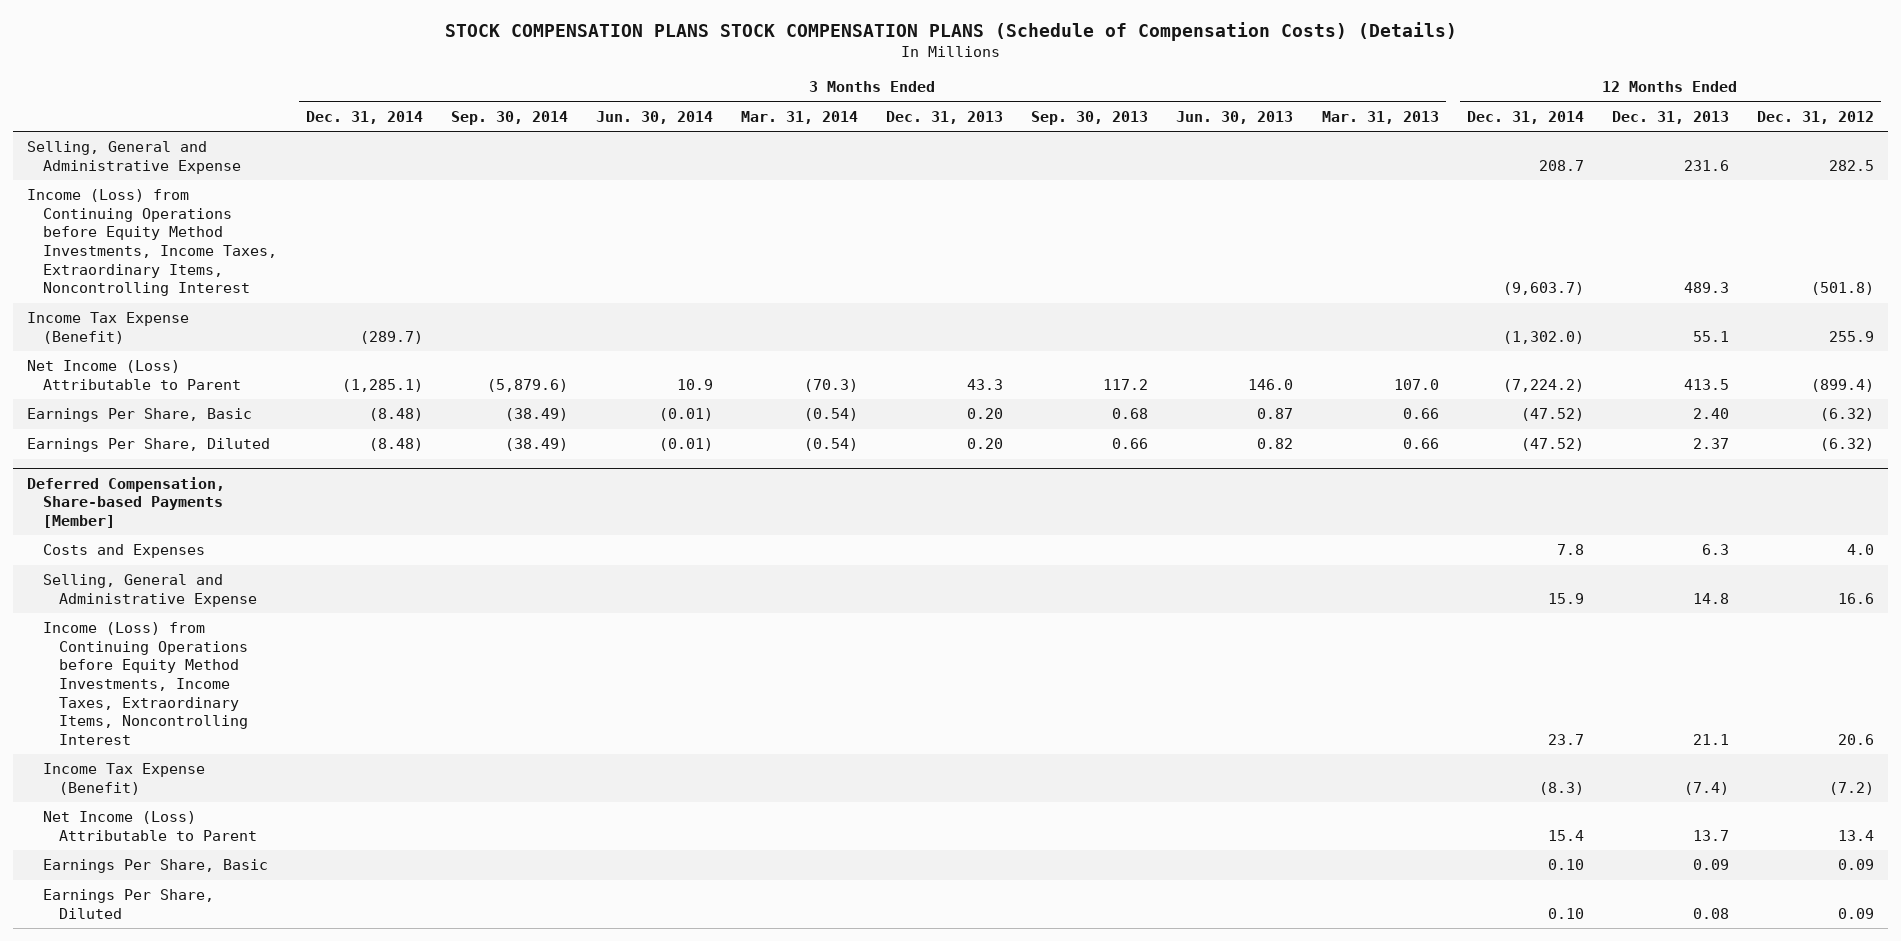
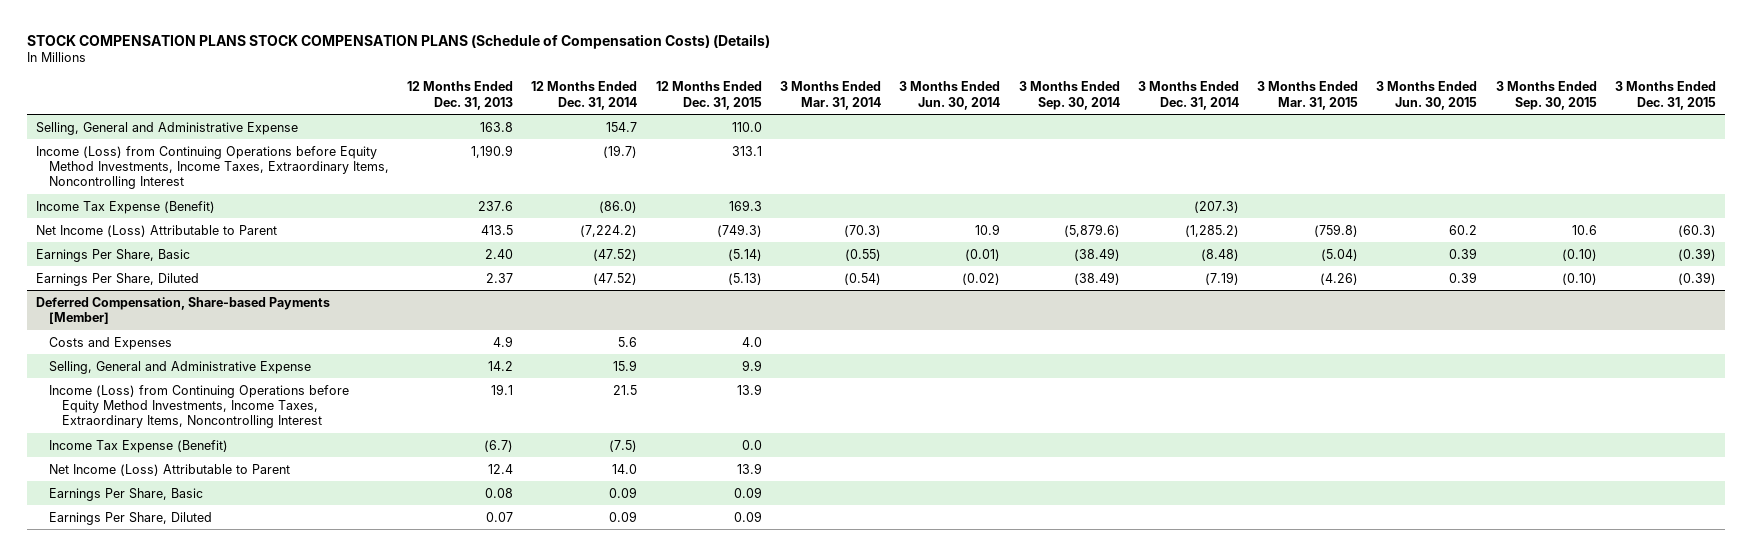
- | 3 Months Ended Dec. 31, 2014 | 3 Months Ended Sep. 30, 2014 | 3 Months Ended Jun. 30, 2014 | 3 Months Ended Mar. 31, 2014 | 3 Months Ended Dec. 31, 2013 | 3 Months Ended Sep. 30, 2013 | 3 Months Ended Jun. 30, 2013 | 3 Months Ended Mar. 31, 2013 | 12 Months Ended Dec. 31, 2014 | 12 Months Ended Dec. 31, 2013 | 12 Months Ended Dec. 31, 2012
+ | 12 Months Ended Dec. 31, 2013 | 12 Months Ended Dec. 31, 2014 | 12 Months Ended Dec. 31, 2015 | 3 Months Ended Mar. 31, 2014 | 3 Months Ended Jun. 30, 2014 | 3 Months Ended Sep. 30, 2014 | 3 Months Ended Dec. 31, 2014 | 3 Months Ended Mar. 31, 2015 | 3 Months Ended Jun. 30, 2015 | 3 Months Ended Sep. 30, 2015 | 3 Months Ended Dec. 31, 2015
- Selling, General and Administrative Expense | | | | | | | | | 208.7 | 231.6 | 282.5
- Income (Loss) from Continuing Operations before Equity Method Investments, Income Taxes, Extraordinary Items, Noncontrolling Interest | | | | | | | | | (9,603.7) | 489.3 | (501.8)
- Income Tax Expense (Benefit) | (289.7) | | | | | | | | (1,302.0) | 55.1 | 255.9
- Net Income (Loss) Attributable to Parent | (1,285.1) | (5,879.6) | 10.9 | (70.3) | 43.3 | 117.2 | 146.0 | 107.0 | (7,224.2) | 413.5 | (899.4)
- Earnings Per Share, Basic | (8.48) | (38.49) | (0.01) | (0.54) | 0.20 | 0.68 | 0.87 | 0.66 | (47.52) | 2.40 | (6.32)
- Earnings Per Share, Diluted | (8.48) | (38.49) | (0.01) | (0.54) | 0.20 | 0.66 | 0.82 | 0.66 | (47.52) | 2.37 | (6.32)
+ Selling, General and Administrative Expense | 163.8 | 154.7 | 110.0 | | | | | | | |
+ Income (Loss) from Continuing Operations before Equity Method Investments, Income Taxes, Extraordinary Items, Noncontrolling Interest | 1,190.9 | (19.7) | 313.1 | | | | | | | |
+ Income Tax Expense (Benefit) | 237.6 | (86.0) | 169.3 | | | | (207.3) | | | |
+ Net Income (Loss) Attributable to Parent | 413.5 | (7,224.2) | (749.3) | (70.3) | 10.9 | (5,879.6) | (1,285.2) | (759.8) | 60.2 | 10.6 | (60.3)
+ Earnings Per Share, Basic | 2.40 | (47.52) | (5.14) | (0.55) | (0.01) | (38.49) | (8.48) | (5.04) | 0.39 | (0.10) | (0.39)
+ Earnings Per Share, Diluted | 2.37 | (47.52) | (5.13) | (0.54) | (0.02) | (38.49) | (7.19) | (4.26) | 0.39 | (0.10) | (0.39)
@ Deferred Compensation, Share-based Payments [Member]
- Costs and Expenses | | | | | | | | | 7.8 | 6.3 | 4.0
- Selling, General and Administrative Expense | | | | | | | | | 15.9 | 14.8 | 16.6
- Income (Loss) from Continuing Operations before Equity Method Investments, Income Taxes, Extraordinary Items, Noncontrolling Interest | | | | | | | | | 23.7 | 21.1 | 20.6
- Income Tax Expense (Benefit) | | | | | | | | | (8.3) | (7.4) | (7.2)
- Net Income (Loss) Attributable to Parent | | | | | | | | | 15.4 | 13.7 | 13.4
- Earnings Per Share, Basic | | | | | | | | | 0.10 | 0.09 | 0.09
- Earnings Per Share, Diluted | | | | | | | | | 0.10 | 0.08 | 0.09
+ Costs and Expenses | 4.9 | 5.6 | 4.0 | | | | | | | |
+ Selling, General and Administrative Expense | 14.2 | 15.9 | 9.9 | | | | | | | |
+ Income (Loss) from Continuing Operations before Equity Method Investments, Income Taxes, Extraordinary Items, Noncontrolling Interest | 19.1 | 21.5 | 13.9 | | | | | | | |
+ Income Tax Expense (Benefit) | (6.7) | (7.5) | 0.0 | | | | | | | |
+ Net Income (Loss) Attributable to Parent | 12.4 | 14.0 | 13.9 | | | | | | | |
+ Earnings Per Share, Basic | 0.08 | 0.09 | 0.09 | | | | | | | |
+ Earnings Per Share, Diluted | 0.07 | 0.09 | 0.09 | | | | | | | |

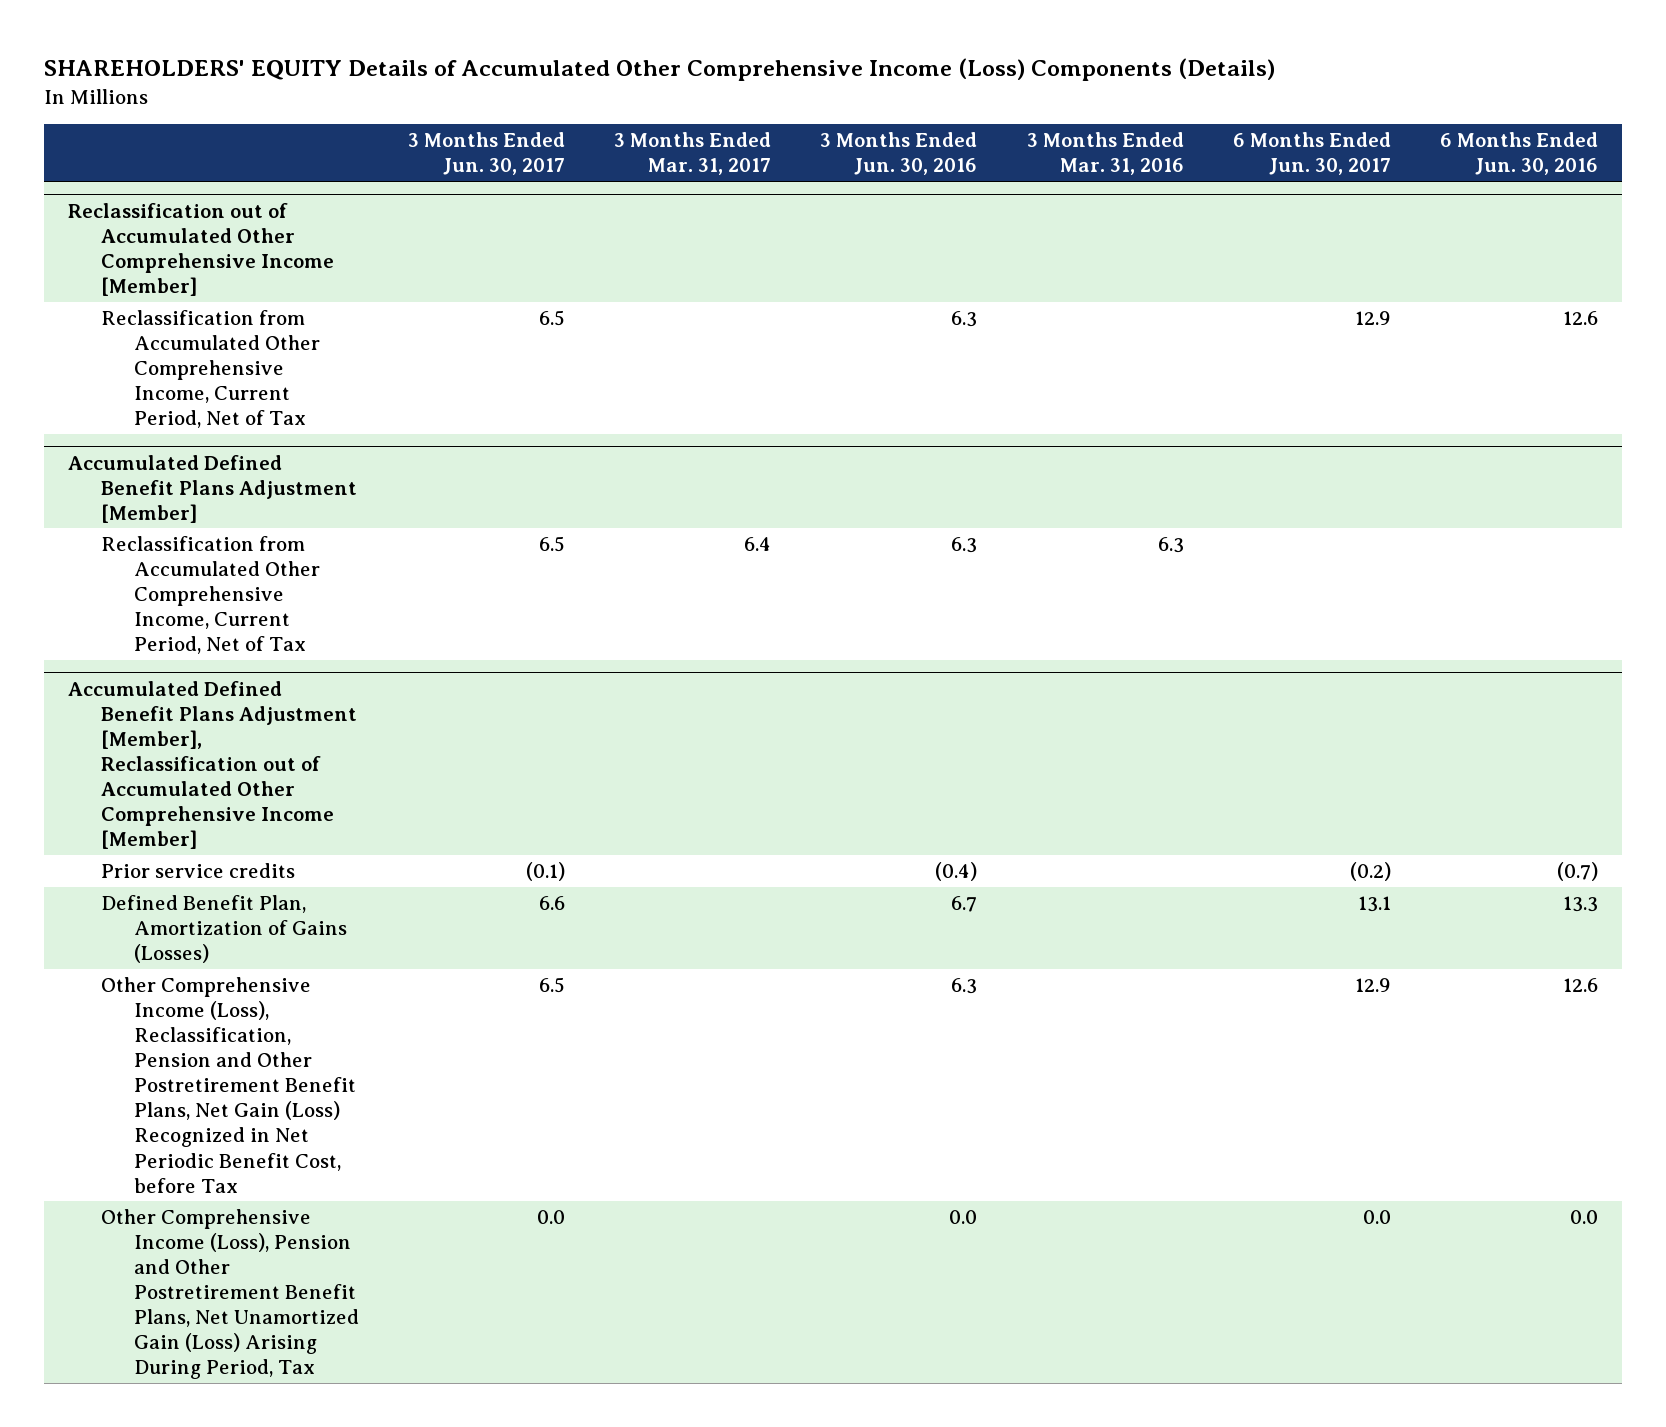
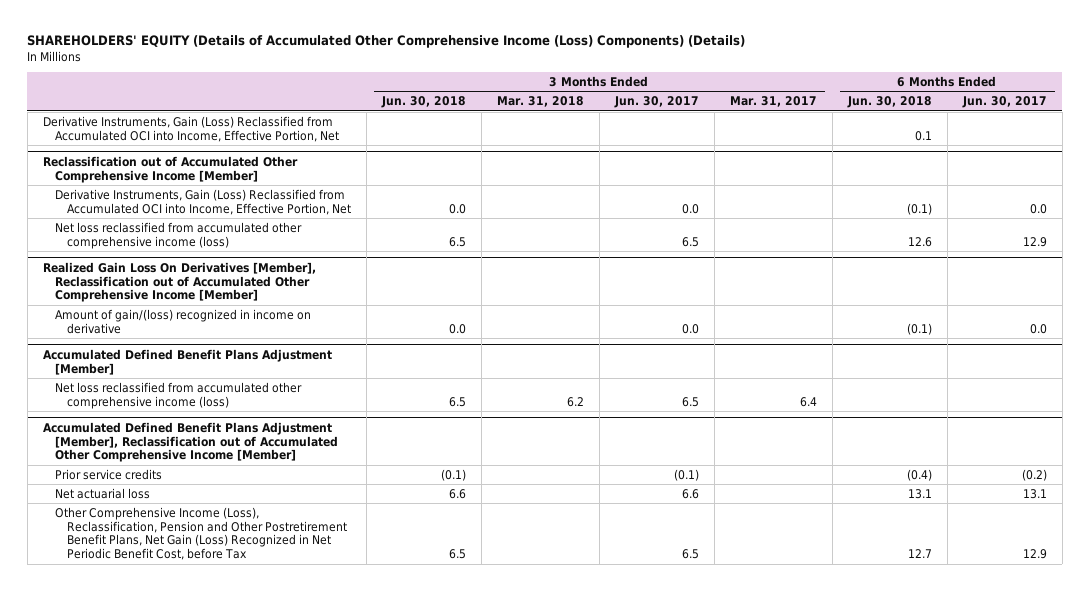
- SHAREHOLDERS' EQUITY Details of Accumulated Other Comprehensive Income (Loss) Components (Details)
+ SHAREHOLDERS' EQUITY (Details of Accumulated Other Comprehensive Income (Loss) Components) (Details)
- | 3 Months Ended Jun. 30, 2017 | 3 Months Ended Mar. 31, 2017 | 3 Months Ended Jun. 30, 2016 | 3 Months Ended Mar. 31, 2016 | 6 Months Ended Jun. 30, 2017 | 6 Months Ended Jun. 30, 2016
+ | 3 Months Ended Jun. 30, 2018 | 3 Months Ended Mar. 31, 2018 | 3 Months Ended Jun. 30, 2017 | 3 Months Ended Mar. 31, 2017 | 6 Months Ended Jun. 30, 2018 | 6 Months Ended Jun. 30, 2017
+ Derivative Instruments, Gain (Loss) Reclassified from Accumulated OCI into Income, Effective Portion, Net | | | | | 0.1 |
@ Reclassification out of Accumulated Other Comprehensive Income [Member]
- Reclassification from Accumulated Other Comprehensive Income, Current Period, Net of Tax | 6.5 | | 6.3 | | 12.9 | 12.6
+ Derivative Instruments, Gain (Loss) Reclassified from Accumulated OCI into Income, Effective Portion, Net | 0.0 | | 0.0 | | (0.1) | 0.0
+ Net loss reclassified from accumulated other comprehensive income (loss) | 6.5 | | 6.5 | | 12.6 | 12.9
+ Realized Gain Loss On Derivatives [Member], Reclassification out of Accumulated Other Comprehensive Income [Member]
+ Amount of gain/(loss) recognized in income on derivative | 0.0 | | 0.0 | | (0.1) | 0.0
@ Accumulated Defined Benefit Plans Adjustment [Member]
- Reclassification from Accumulated Other Comprehensive Income, Current Period, Net of Tax | 6.5 | 6.4 | 6.3 | 6.3 | |
+ Net loss reclassified from accumulated other comprehensive income (loss) | 6.5 | 6.2 | 6.5 | 6.4 | |
@ Accumulated Defined Benefit Plans Adjustment [Member], Reclassification out of Accumulated Other Comprehensive Income [Member]
- Defined Benefit Plan, Amortization of Gains (Losses) | 6.6 | | 6.7 | | 13.1 | 13.3
+ Net actuarial loss | 6.6 | | 6.6 | | 13.1 | 13.1
- Other Comprehensive Income (Loss), Pension and Other Postretirement Benefit Plans, Net Unamortized Gain (Loss) Arising During Period, Tax | 0.0 | | 0.0 | | 0.0 | 0.0

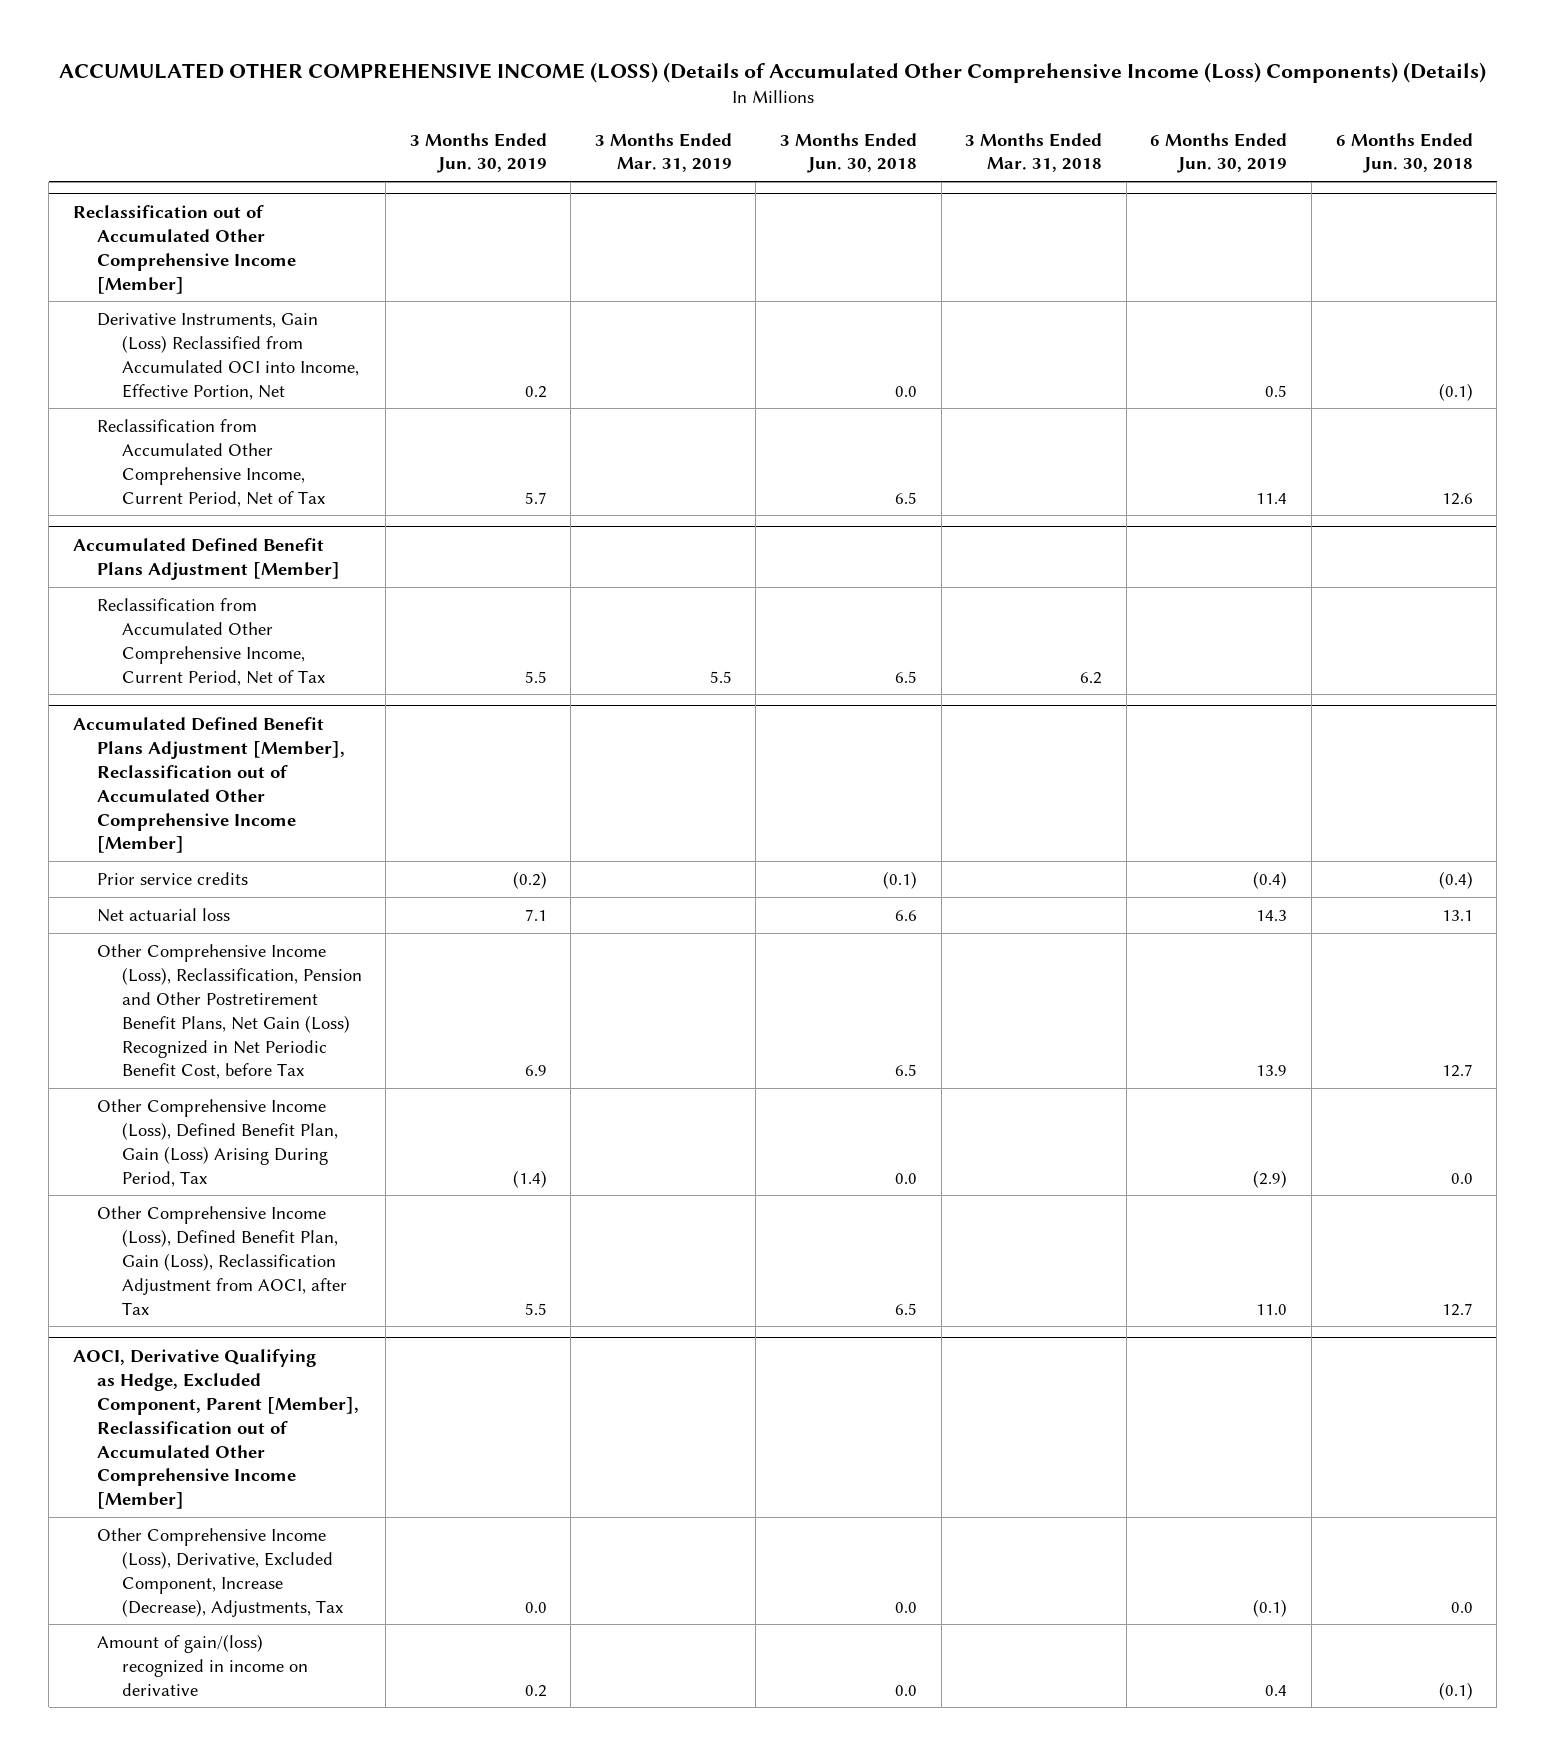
- SHAREHOLDERS' EQUITY (Details of Accumulated Other Comprehensive Income (Loss) Components) (Details)
+ ACCUMULATED OTHER COMPREHENSIVE INCOME (LOSS) (Details of Accumulated Other Comprehensive Income (Loss) Components) (Details)
- | 3 Months Ended Jun. 30, 2018 | 3 Months Ended Mar. 31, 2018 | 3 Months Ended Jun. 30, 2017 | 3 Months Ended Mar. 31, 2017 | 6 Months Ended Jun. 30, 2018 | 6 Months Ended Jun. 30, 2017
+ | 3 Months Ended Jun. 30, 2019 | 3 Months Ended Mar. 31, 2019 | 3 Months Ended Jun. 30, 2018 | 3 Months Ended Mar. 31, 2018 | 6 Months Ended Jun. 30, 2019 | 6 Months Ended Jun. 30, 2018
- Derivative Instruments, Gain (Loss) Reclassified from Accumulated OCI into Income, Effective Portion, Net | | | | | 0.1 |
@ Reclassification out of Accumulated Other Comprehensive Income [Member]
- Net loss reclassified from accumulated other comprehensive income (loss) | 6.5 | | 6.5 | | 12.6 | 12.9
- Realized Gain Loss On Derivatives [Member], Reclassification out of Accumulated Other Comprehensive Income [Member]
- Amount of gain/(loss) recognized in income on derivative | 0.0 | | 0.0 | | (0.1) | 0.0
@ Reclassification out of Accumulated Other Comprehensive Income [Member]
+ Reclassification from Accumulated Other Comprehensive Income, Current Period, Net of Tax | 5.7 | | 6.5 | | 11.4 | 12.6
@ Accumulated Defined Benefit Plans Adjustment [Member]
- Net loss reclassified from accumulated other comprehensive income (loss) | 6.5 | 6.2 | 6.5 | 6.4 | |
+ Reclassification from Accumulated Other Comprehensive Income, Current Period, Net of Tax | 5.5 | 5.5 | 6.5 | 6.2 | |
@ Accumulated Defined Benefit Plans Adjustment [Member], Reclassification out of Accumulated Other Comprehensive Income [Member]
+ Other Comprehensive Income (Loss), Defined Benefit Plan, Gain (Loss) Arising During Period, Tax | (1.4) | | 0.0 | | (2.9) | 0.0
+ Other Comprehensive Income (Loss), Defined Benefit Plan, Gain (Loss), Reclassification Adjustment from AOCI, after Tax | 5.5 | | 6.5 | | 11.0 | 12.7
+ AOCI, Derivative Qualifying as Hedge, Excluded Component, Parent [Member], Reclassification out of Accumulated Other Comprehensive Income [Member]
+ Other Comprehensive Income (Loss), Derivative, Excluded Component, Increase (Decrease), Adjustments, Tax | 0.0 | | 0.0 | | (0.1) | 0.0
+ Amount of gain/(loss) recognized in income on derivative | 0.2 | | 0.0 | | 0.4 | (0.1)

